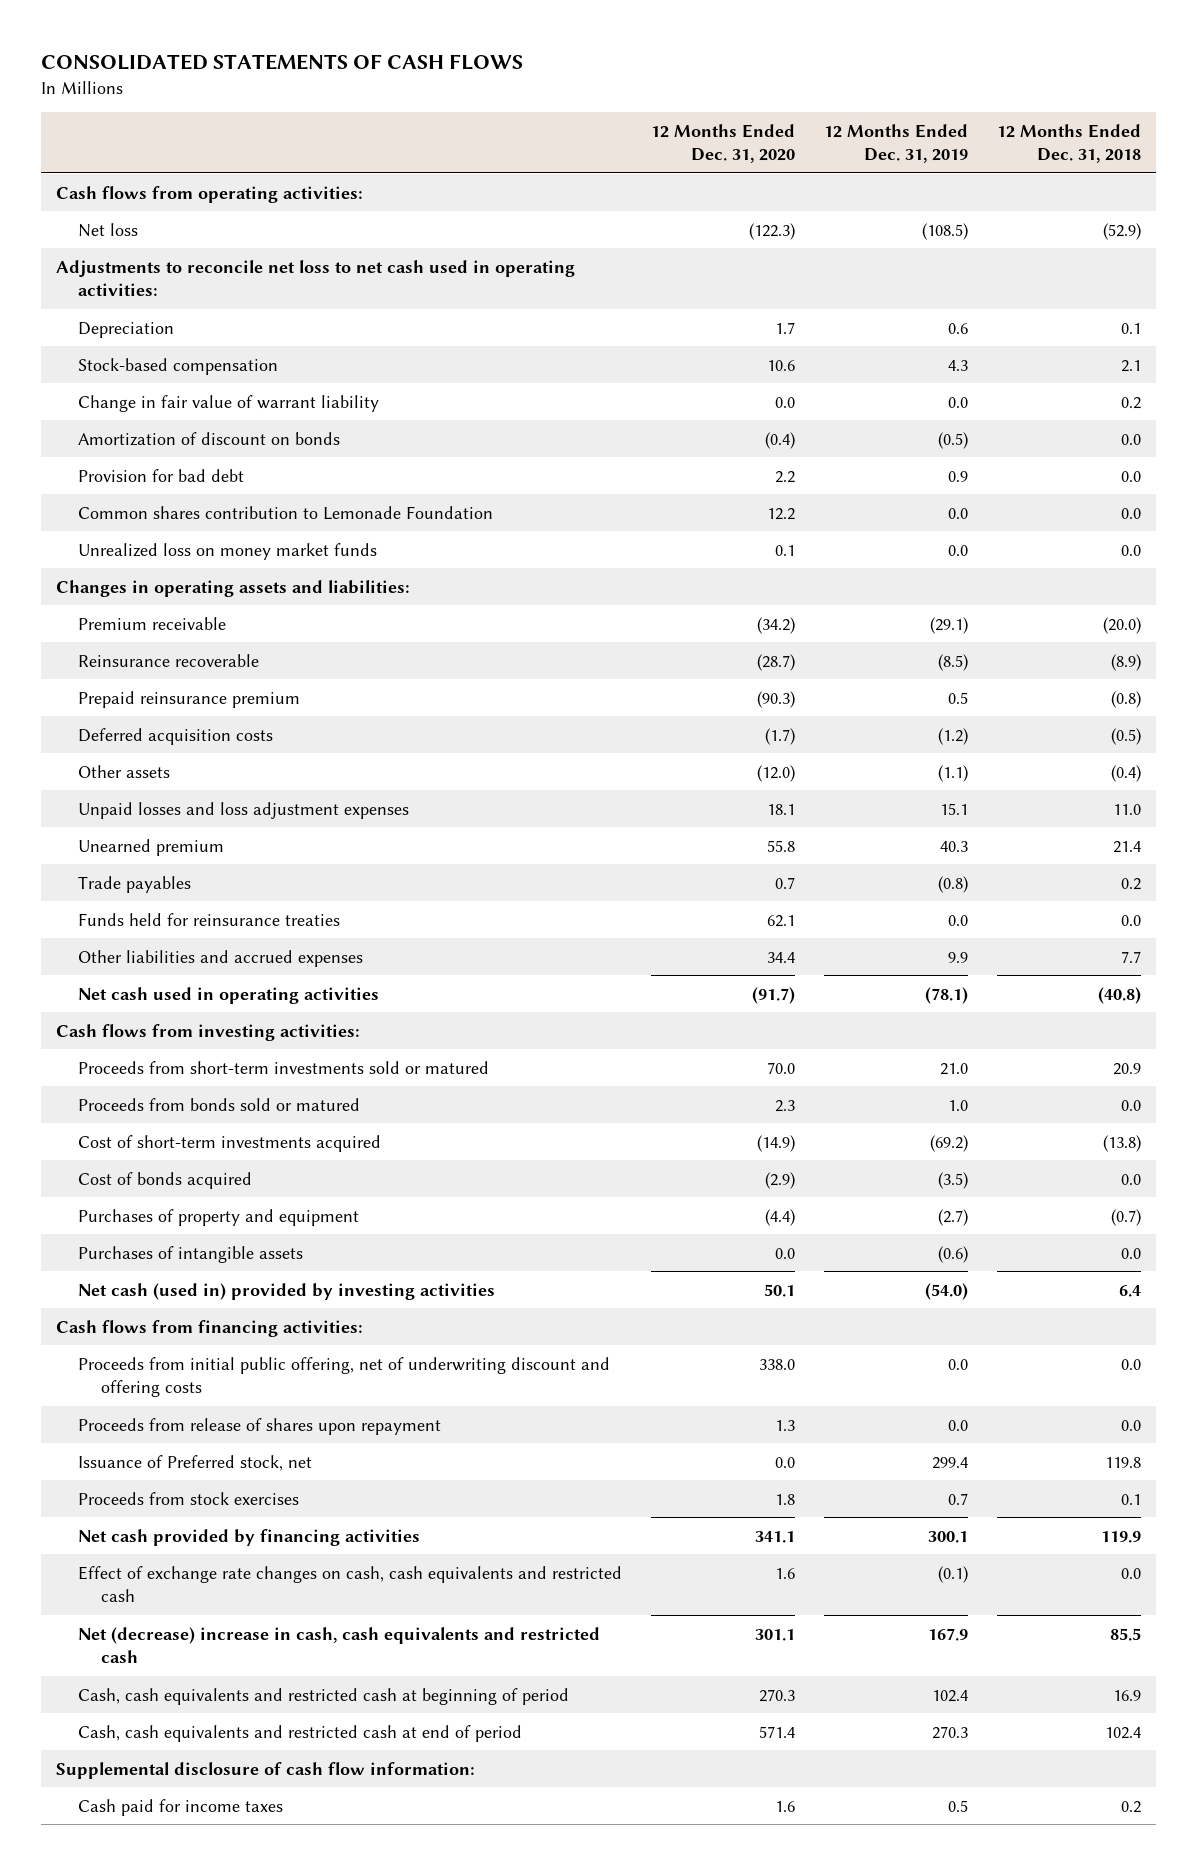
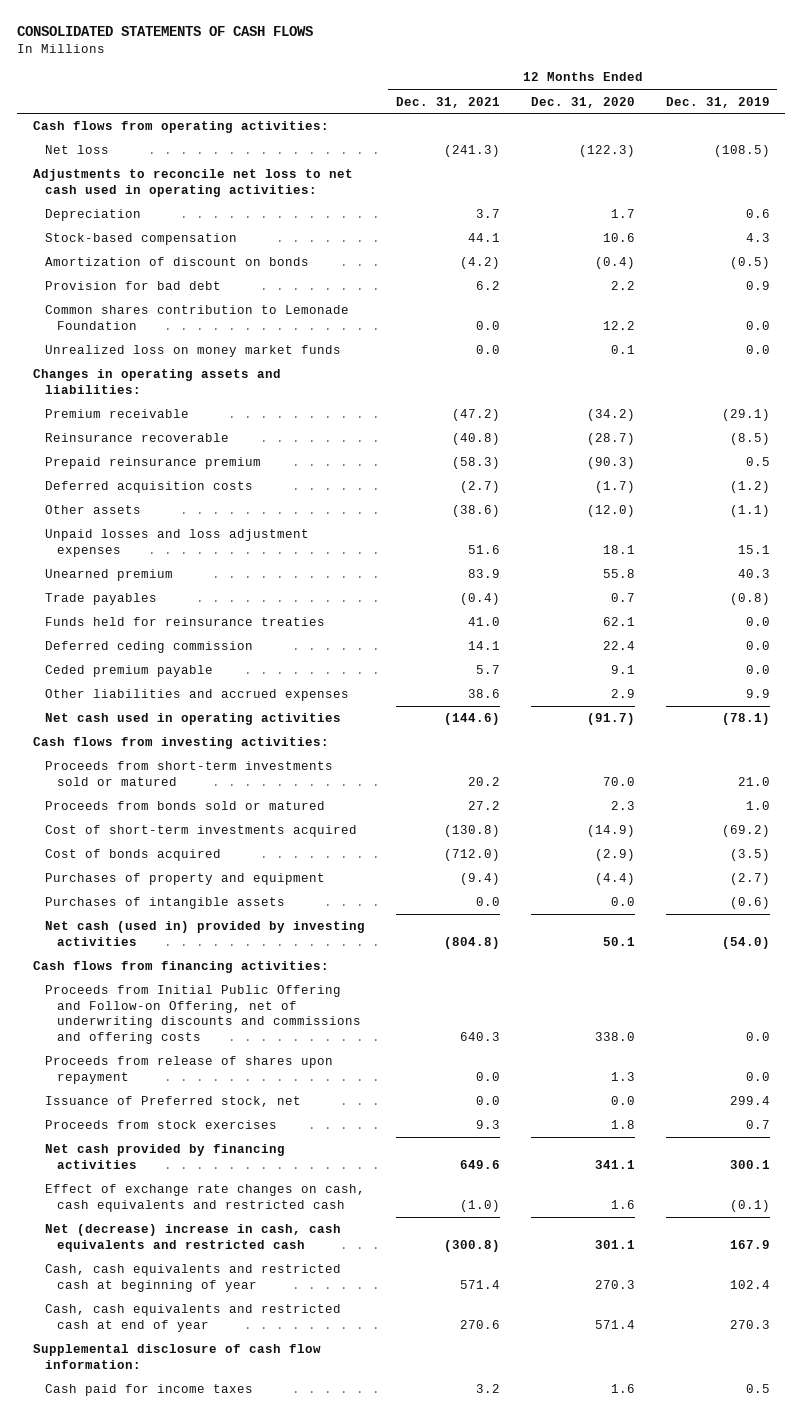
- | 12 Months Ended Dec. 31, 2020 | 12 Months Ended Dec. 31, 2019 | 12 Months Ended Dec. 31, 2018
+ | 12 Months Ended Dec. 31, 2021 | 12 Months Ended Dec. 31, 2020 | 12 Months Ended Dec. 31, 2019
- Change in fair value of warrant liability | 0.0 | 0.0 | 0.2
- Other liabilities and accrued expenses | 34.4 | 9.9 | 7.7
+ Deferred ceding commission | 14.1 | 22.4 | 0.0
+ Ceded premium payable | 5.7 | 9.1 | 0.0
+ Other liabilities and accrued expenses | 38.6 | 2.9 | 9.9
- Proceeds from initial public offering, net of underwriting discount and offering costs | 338.0 | 0.0 | 0.0
+ Proceeds from Initial Public Offering and Follow-on Offering, net of underwriting discounts and commissions and offering costs | 640.3 | 338.0 | 0.0
- Cash, cash equivalents and restricted cash at beginning of period | 270.3 | 102.4 | 16.9
- Cash, cash equivalents and restricted cash at end of period | 571.4 | 270.3 | 102.4
+ Cash, cash equivalents and restricted cash at beginning of year | 571.4 | 270.3 | 102.4
+ Cash, cash equivalents and restricted cash at end of year | 270.6 | 571.4 | 270.3

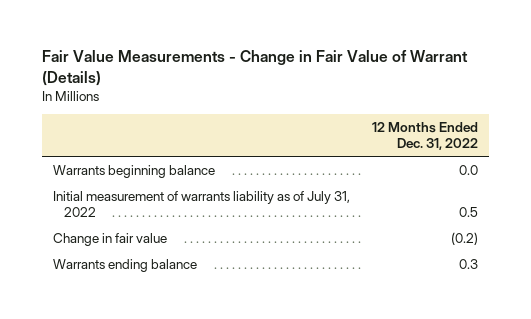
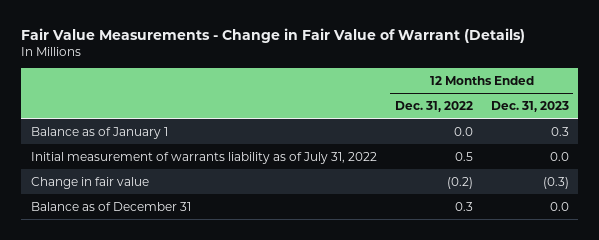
- | 12 Months Ended Dec. 31, 2022
+ | 12 Months Ended Dec. 31, 2022 | 12 Months Ended Dec. 31, 2023
- Warrants beginning balance | 0.0
+ Balance as of January 1 | 0.0 | 0.3
- Warrants ending balance | 0.3
+ Balance as of December 31 | 0.3 | 0.0

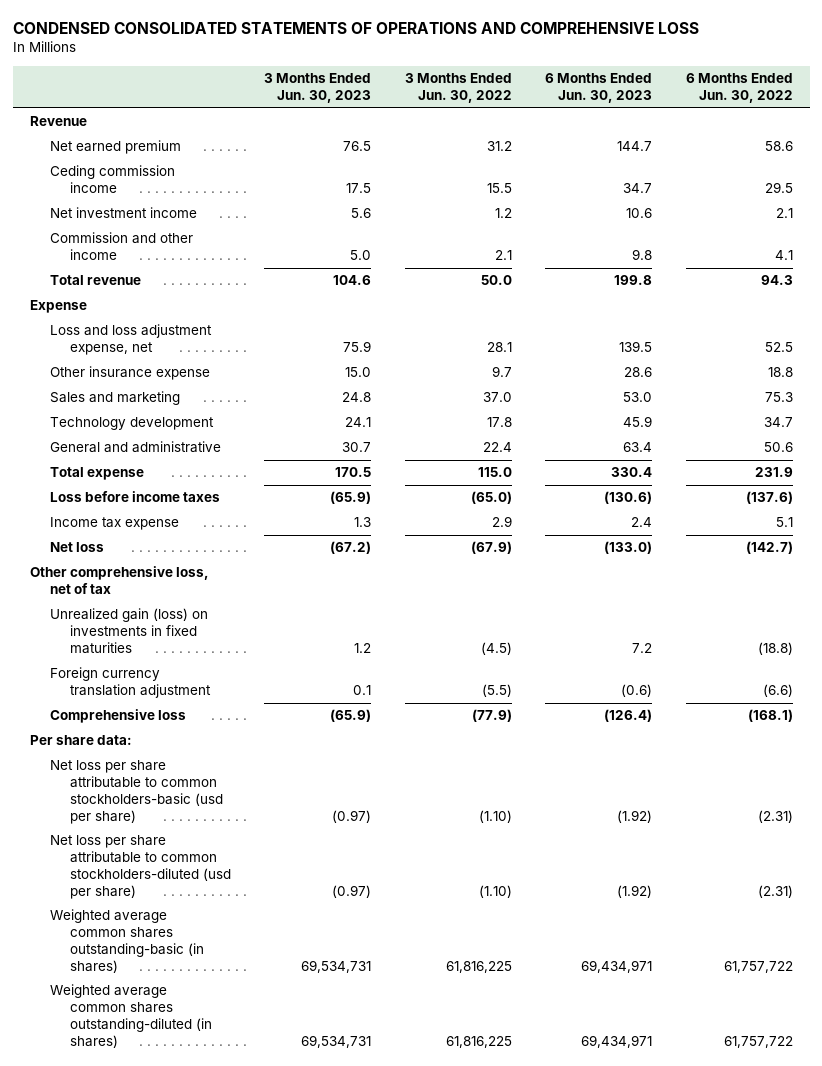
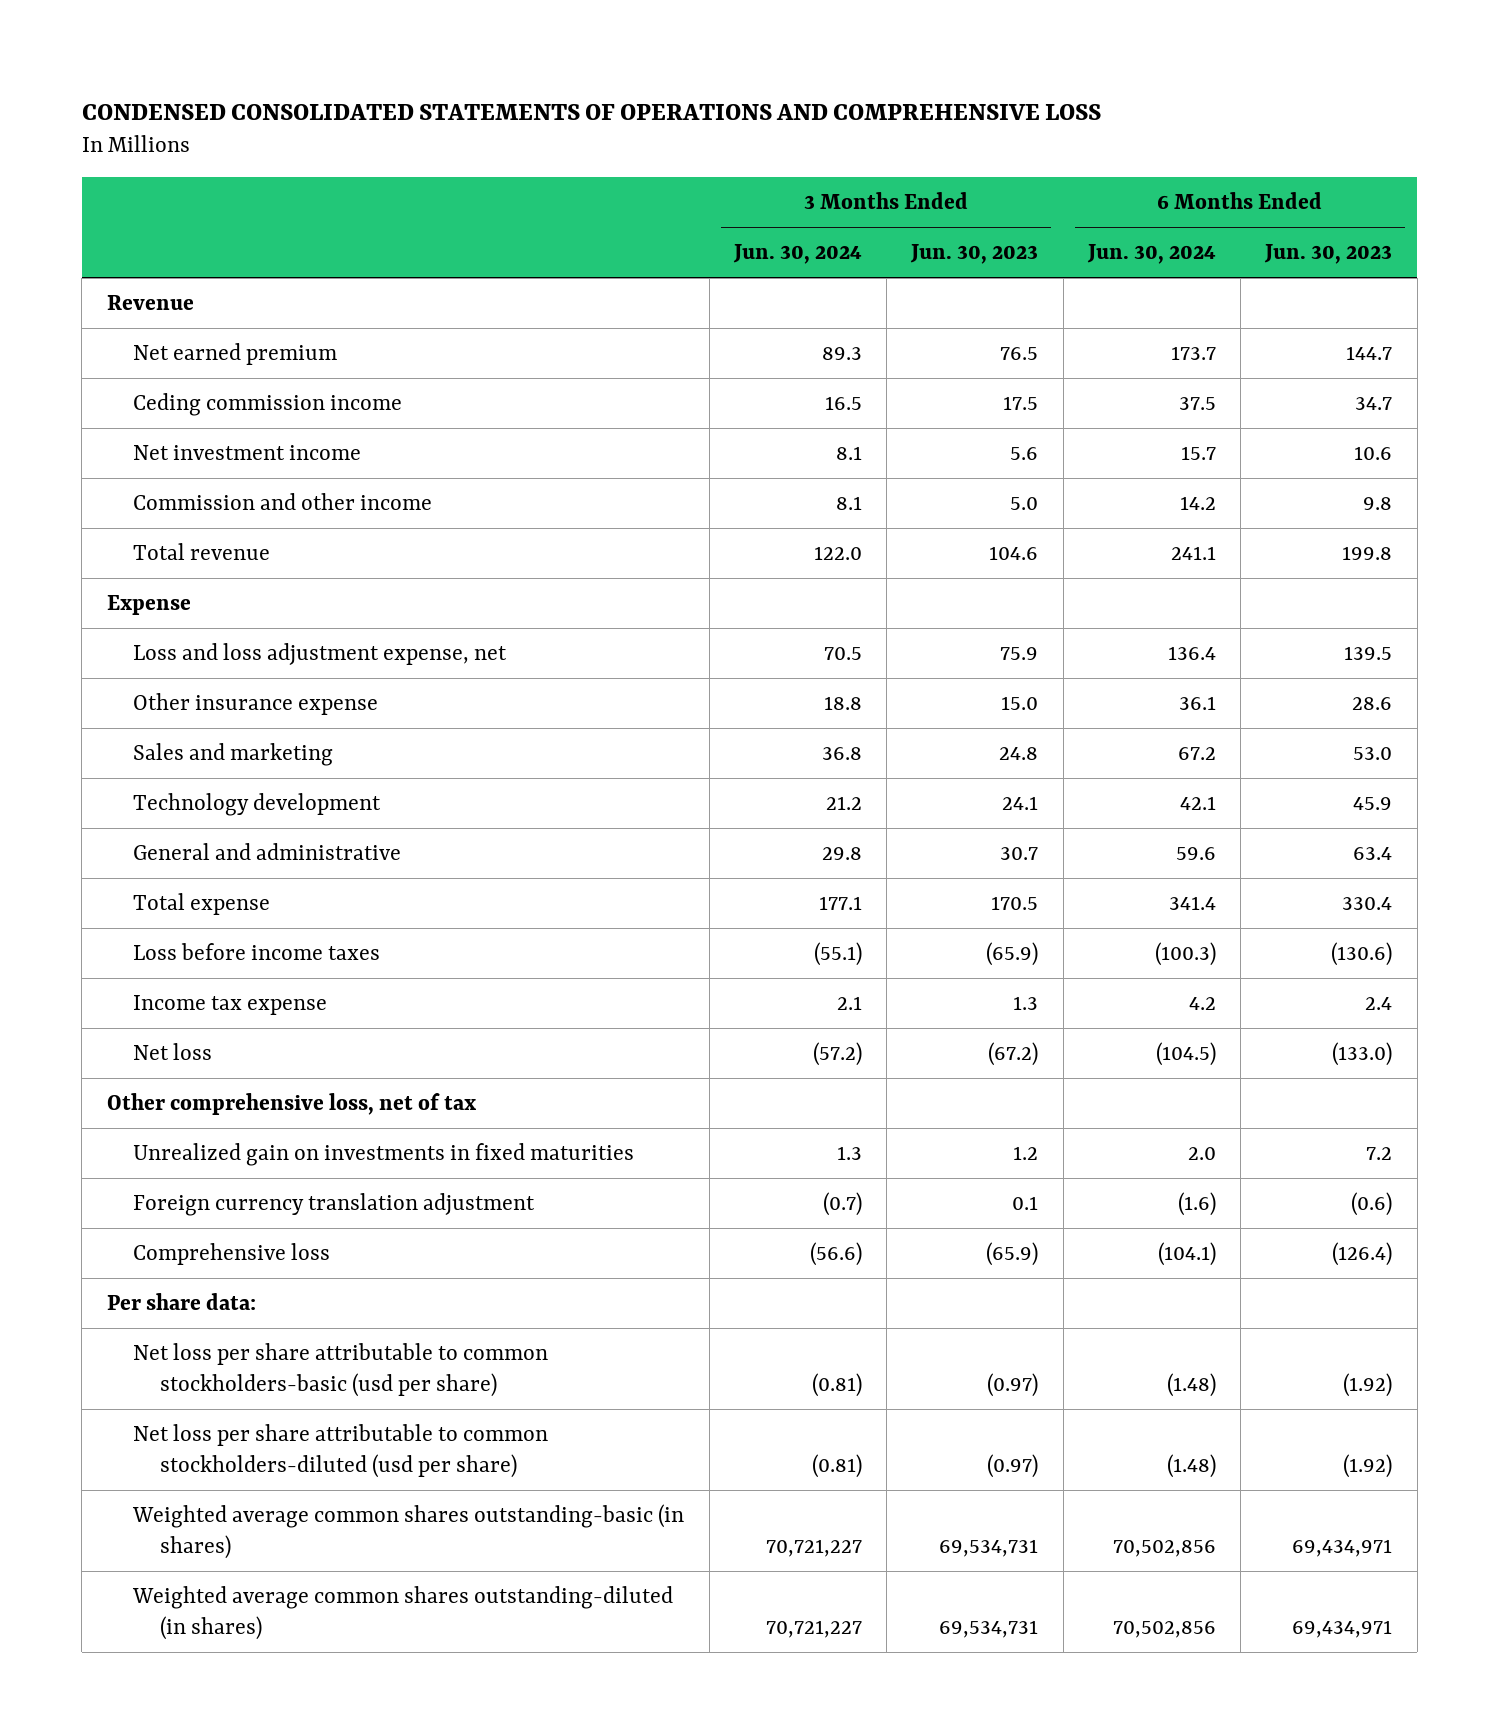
- | 3 Months Ended Jun. 30, 2023 | 3 Months Ended Jun. 30, 2022 | 6 Months Ended Jun. 30, 2023 | 6 Months Ended Jun. 30, 2022
+ | 3 Months Ended Jun. 30, 2024 | 3 Months Ended Jun. 30, 2023 | 6 Months Ended Jun. 30, 2024 | 6 Months Ended Jun. 30, 2023
- Unrealized gain (loss) on investments in fixed maturities | 1.2 | (4.5) | 7.2 | (18.8)
+ Unrealized gain on investments in fixed maturities | 1.3 | 1.2 | 2.0 | 7.2

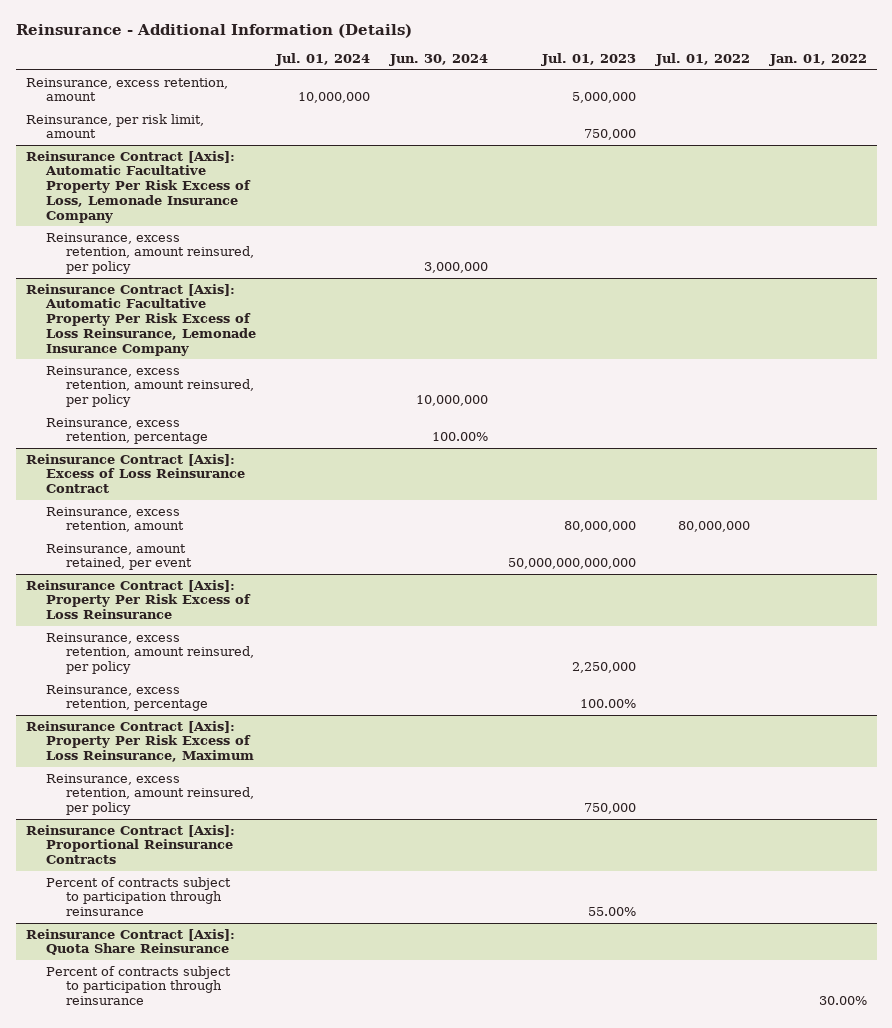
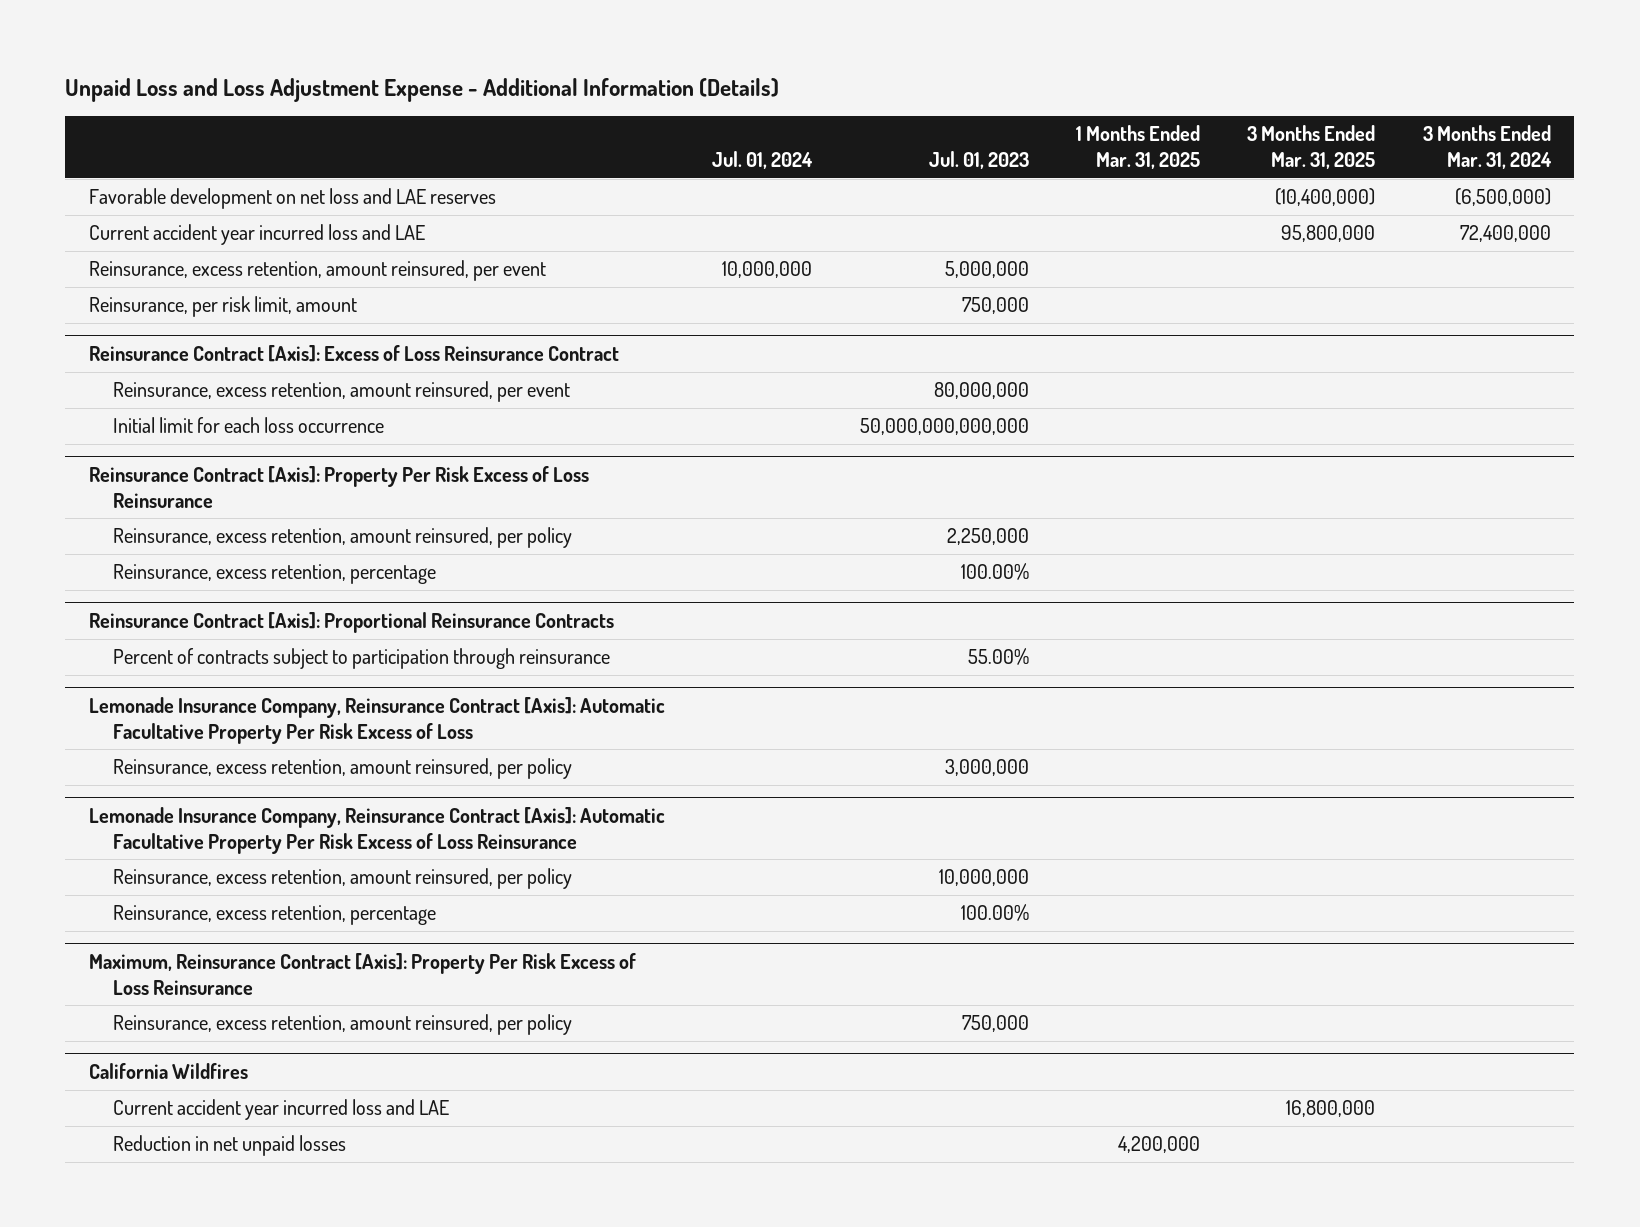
- Reinsurance - Additional Information (Details)
+ Unpaid Loss and Loss Adjustment Expense - Additional Information (Details)
- | Jul. 01, 2024 | Jun. 30, 2024 | Jul. 01, 2023 | Jul. 01, 2022 | Jan. 01, 2022
+ | Jul. 01, 2024 | Jul. 01, 2023 | 1 Months Ended Mar. 31, 2025 | 3 Months Ended Mar. 31, 2025 | 3 Months Ended Mar. 31, 2024
- Reinsurance, excess retention, amount | 10,000,000 | | 5,000,000 | |
+ Favorable development on net loss and LAE reserves | | | | (10,400,000) | (6,500,000)
+ Current accident year incurred loss and LAE | | | | 95,800,000 | 72,400,000
+ Reinsurance, excess retention, amount reinsured, per event | 10,000,000 | 5,000,000 | | |
- Reinsurance Contract [Axis]: Automatic Facultative Property Per Risk Excess of Loss, Lemonade Insurance Company
- Reinsurance, excess retention, amount reinsured, per policy | | 3,000,000 | | |
- Reinsurance Contract [Axis]: Automatic Facultative Property Per Risk Excess of Loss Reinsurance, Lemonade Insurance Company
- Reinsurance, excess retention, amount reinsured, per policy | | 10,000,000 | | |
- Reinsurance, excess retention, percentage | | 100.00% | | |
@ Reinsurance Contract [Axis]: Excess of Loss Reinsurance Contract
- Reinsurance, excess retention, amount | | | 80,000,000 | 80,000,000 |
- Reinsurance, amount retained, per event | | | 50,000,000,000,000 | |
+ Reinsurance, excess retention, amount reinsured, per event | | 80,000,000 | | |
+ Initial limit for each loss occurrence | | 50,000,000,000,000 | | |
- Reinsurance Contract [Axis]: Property Per Risk Excess of Loss Reinsurance, Maximum
- Reinsurance, excess retention, amount reinsured, per policy | | | 750,000 | |
- Reinsurance Contract [Axis]: Quota Share Reinsurance
- Percent of contracts subject to participation through reinsurance | | | | | 30.00%
+ Lemonade Insurance Company, Reinsurance Contract [Axis]: Automatic Facultative Property Per Risk Excess of Loss
+ Reinsurance, excess retention, amount reinsured, per policy | | 3,000,000 | | |
+ Lemonade Insurance Company, Reinsurance Contract [Axis]: Automatic Facultative Property Per Risk Excess of Loss Reinsurance
+ Reinsurance, excess retention, amount reinsured, per policy | | 10,000,000 | | |
+ Reinsurance, excess retention, percentage | | 100.00% | | |
+ Maximum, Reinsurance Contract [Axis]: Property Per Risk Excess of Loss Reinsurance
+ Reinsurance, excess retention, amount reinsured, per policy | | 750,000 | | |
+ California Wildfires
+ Current accident year incurred loss and LAE | | | | 16,800,000 |
+ Reduction in net unpaid losses | | | 4,200,000 | |

